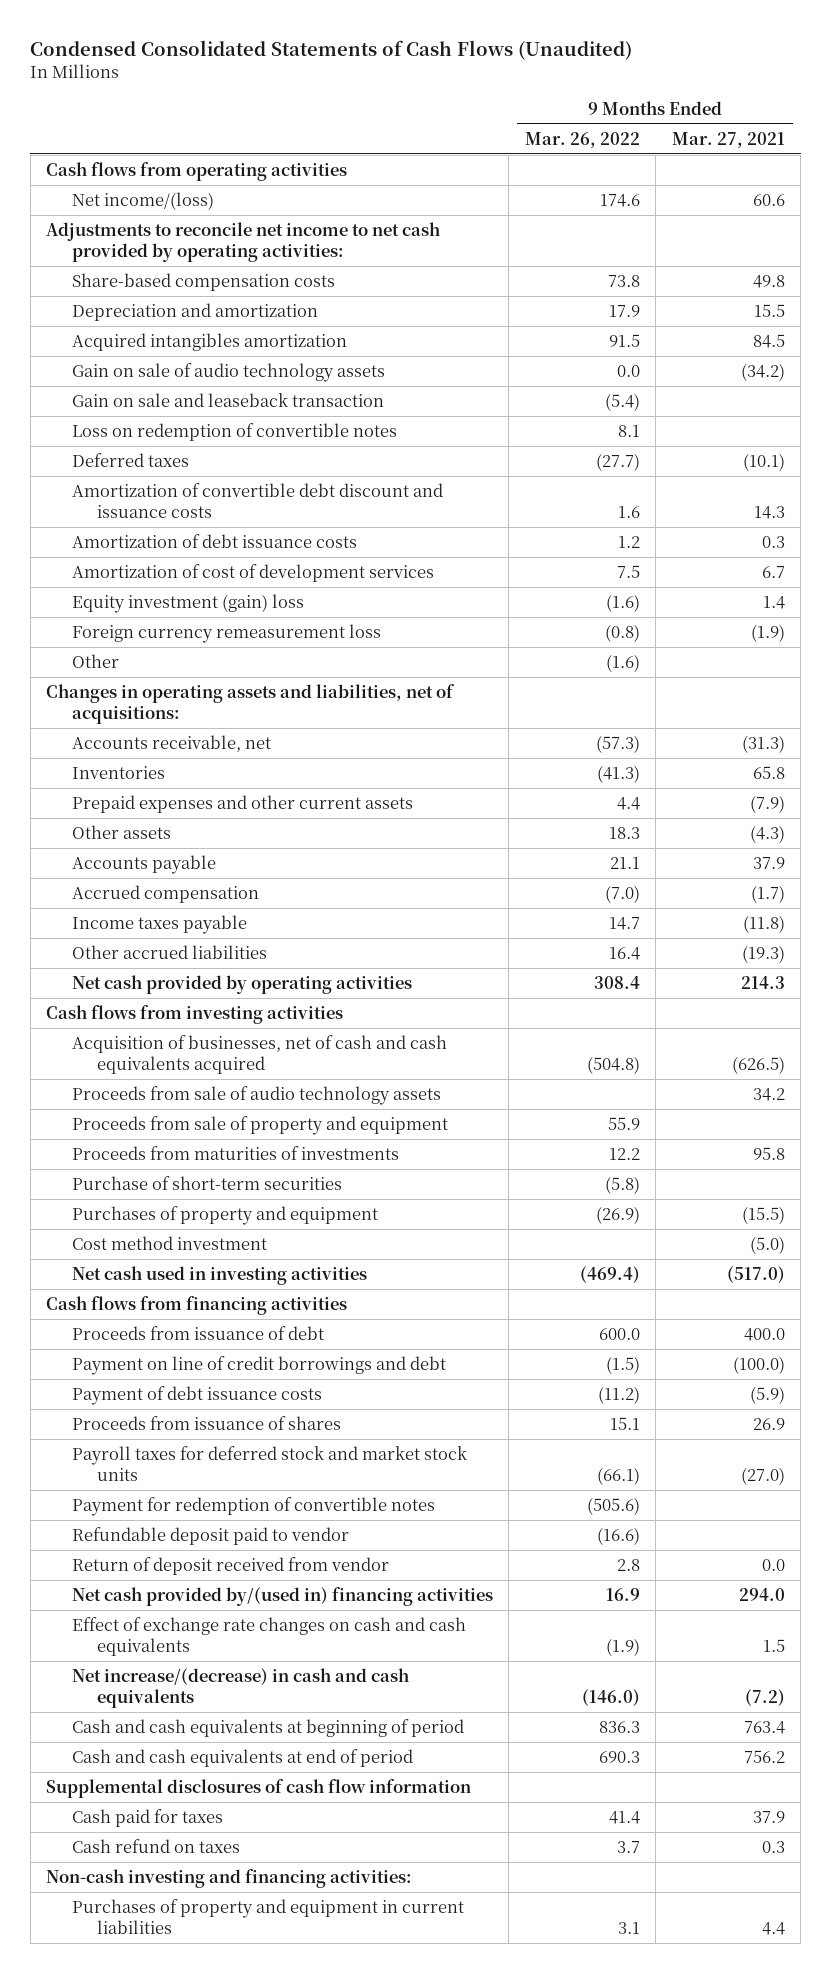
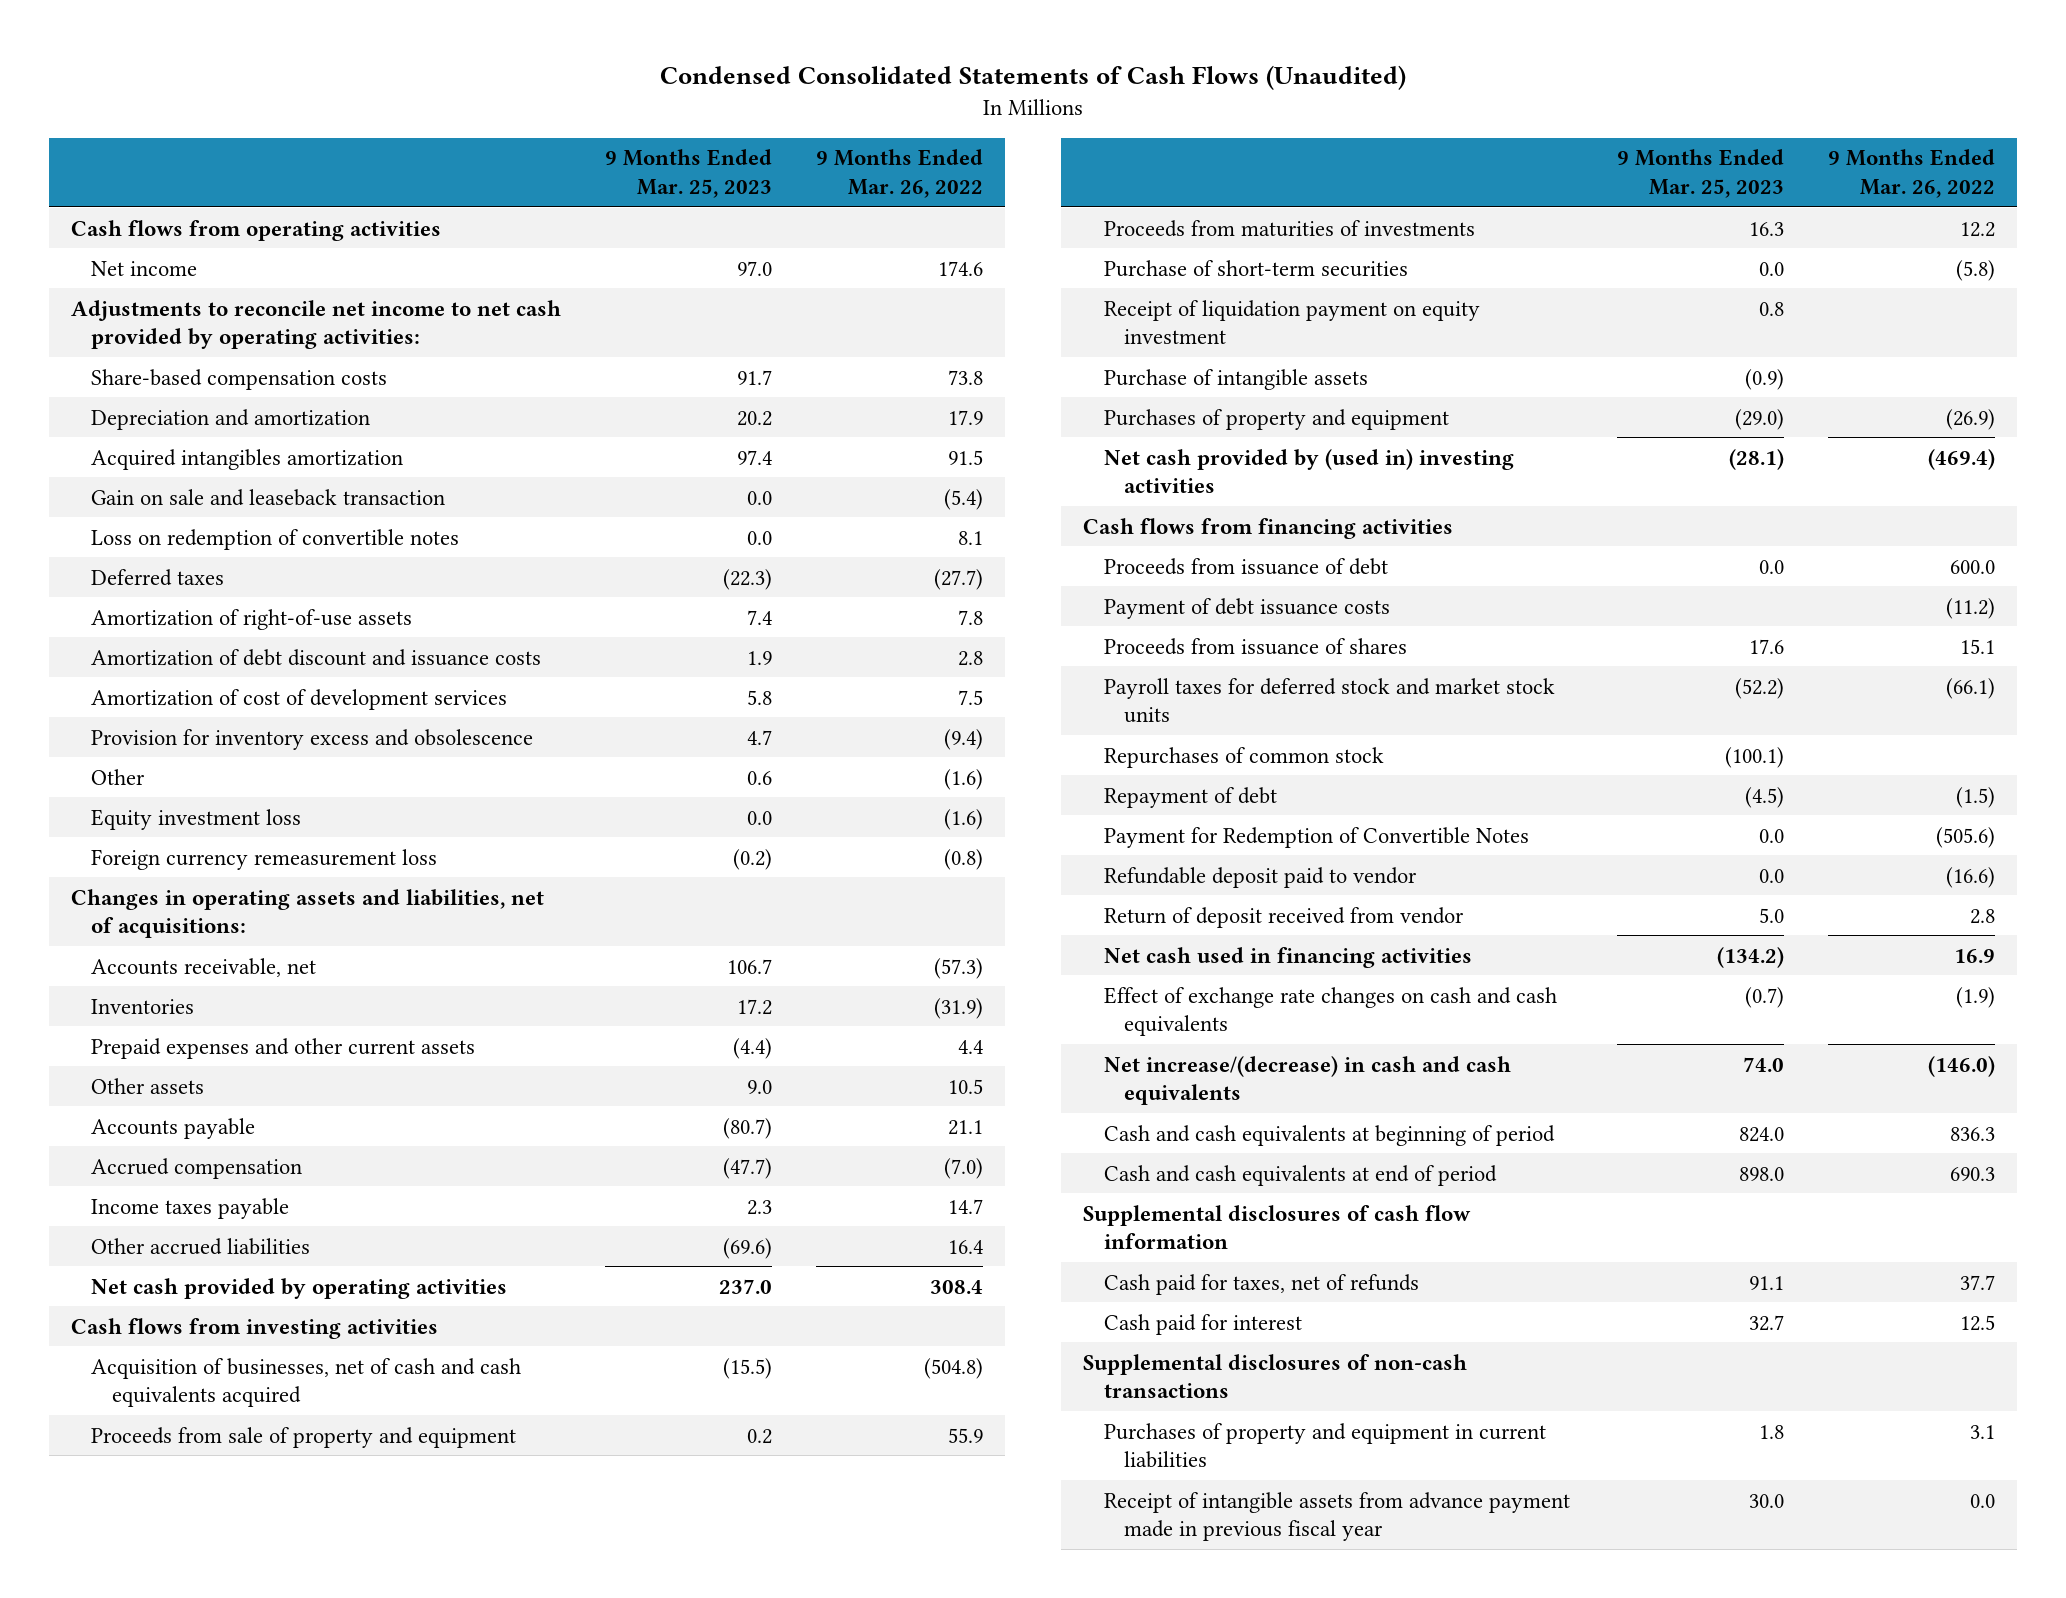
- | 9 Months Ended Mar. 26, 2022 | 9 Months Ended Mar. 27, 2021
+ | 9 Months Ended Mar. 25, 2023 | 9 Months Ended Mar. 26, 2022
- Net income/(loss) | 174.6 | 60.6
+ Net income | 97.0 | 174.6
- Gain on sale of audio technology assets | 0.0 | (34.2)
- Amortization of convertible debt discount and issuance costs | 1.6 | 14.3
- Amortization of debt issuance costs | 1.2 | 0.3
+ Amortization of right-of-use assets | 7.4 | 7.8
+ Amortization of debt discount and issuance costs | 1.9 | 2.8
- Equity investment (gain) loss | (1.6) | 1.4
+ Provision for inventory excess and obsolescence | 4.7 | (9.4)
+ Equity investment loss | 0.0 | (1.6)
moved down: Foreign currency remeasurement loss | (0.2) | (0.8)
- Inventories | (41.3) | 65.8
+ Inventories | 17.2 | (31.9)
- Other assets | 18.3 | (4.3)
+ Other assets | 9.0 | 10.5
- Proceeds from sale of audio technology assets | | 34.2
+ Receipt of liquidation payment on equity investment | 0.8 |
+ Purchase of intangible assets | (0.9) |
- Cost method investment | | (5.0)
- Net cash used in investing activities | (469.4) | (517.0)
+ Net cash provided by (used in) investing activities | (28.1) | (469.4)
- Payment on line of credit borrowings and debt | (1.5) | (100.0)
- Payment for redemption of convertible notes | (505.6) |
+ Repurchases of common stock | (100.1) |
+ Repayment of debt | (4.5) | (1.5)
+ Payment for Redemption of Convertible Notes | 0.0 | (505.6)
- Net cash provided by/(used in) financing activities | 16.9 | 294.0
+ Net cash used in financing activities | (134.2) | 16.9
- Cash paid for taxes | 41.4 | 37.9
- Cash refund on taxes | 3.7 | 0.3
- Non-cash investing and financing activities:
+ Cash paid for taxes, net of refunds | 91.1 | 37.7
+ Cash paid for interest | 32.7 | 12.5
+ Supplemental disclosures of non-cash transactions
+ Receipt of intangible assets from advance payment made in previous fiscal year | 30.0 | 0.0

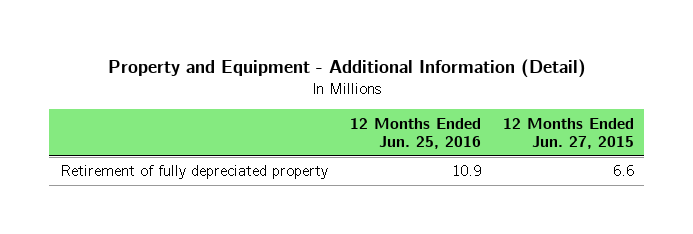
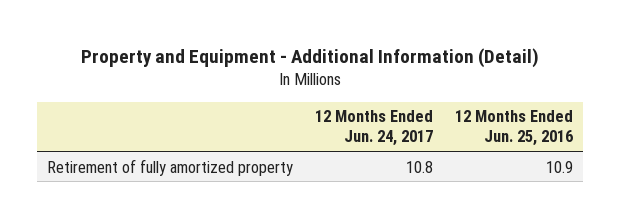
- | 12 Months Ended Jun. 25, 2016 | 12 Months Ended Jun. 27, 2015
+ | 12 Months Ended Jun. 24, 2017 | 12 Months Ended Jun. 25, 2016
- Retirement of fully depreciated property | 10.9 | 6.6
+ Retirement of fully amortized property | 10.8 | 10.9

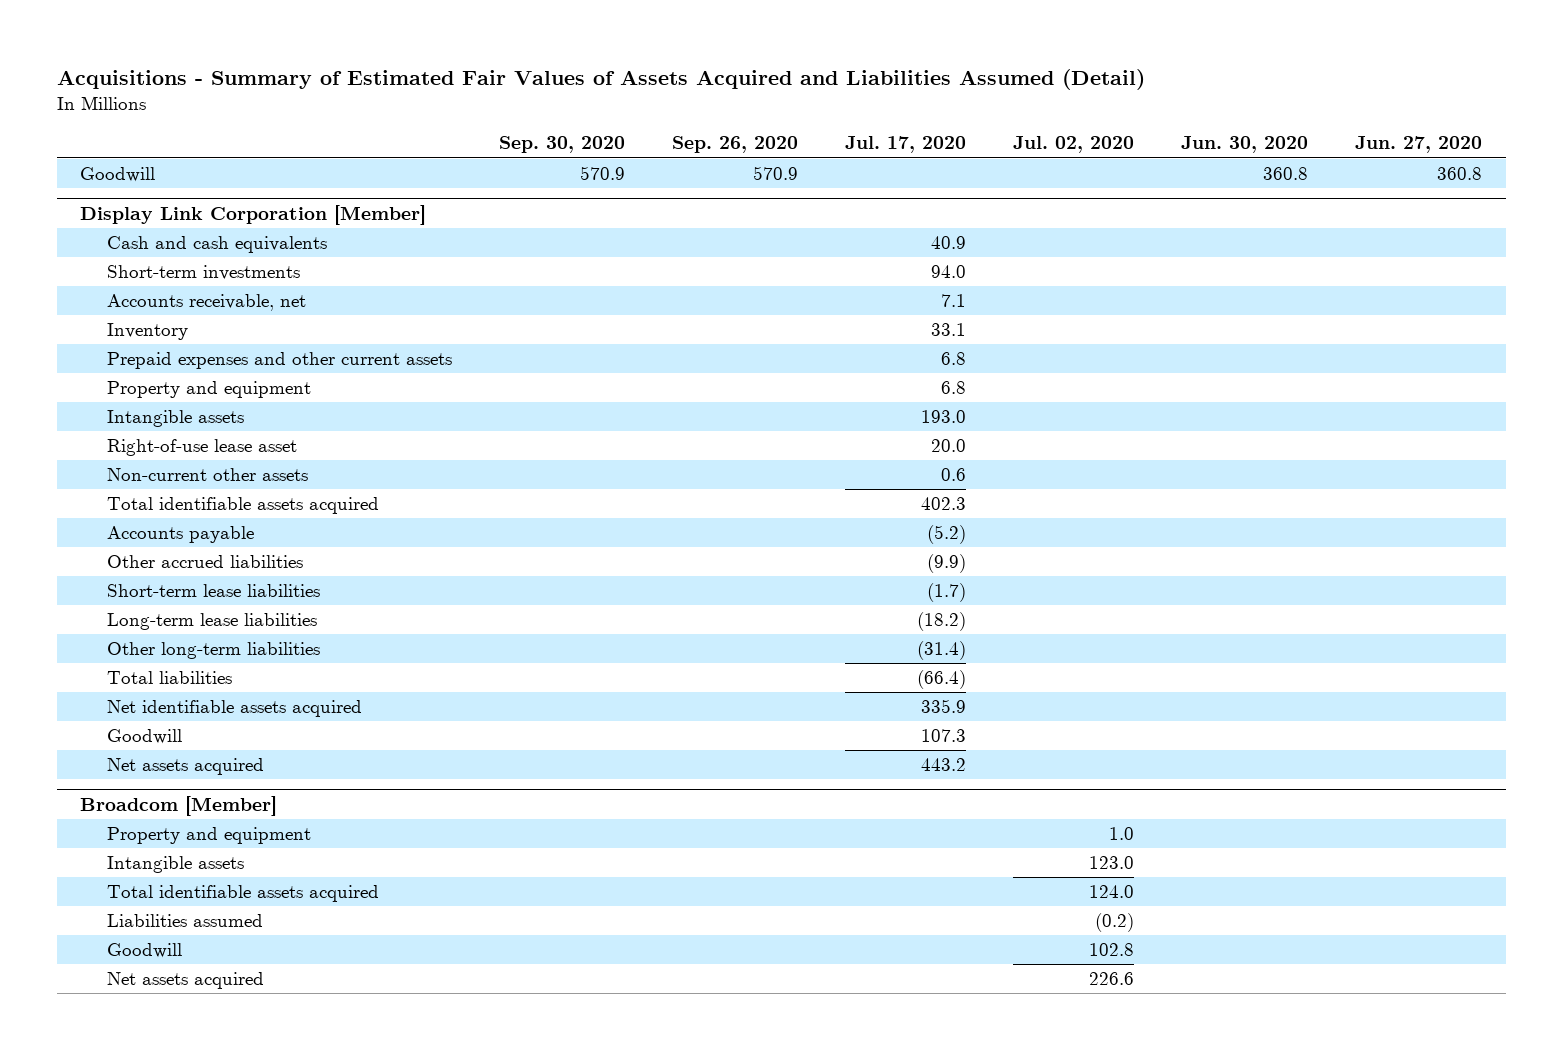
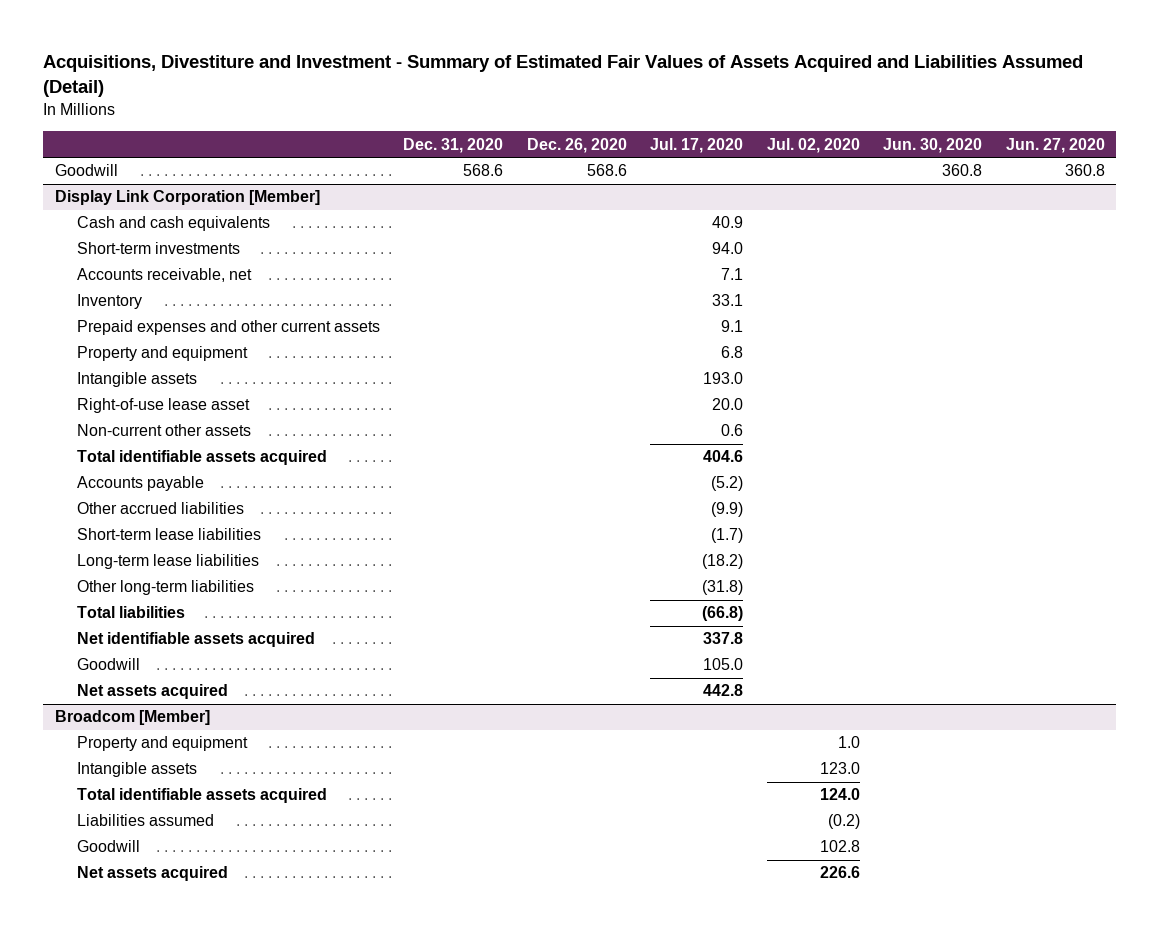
- Acquisitions - Summary of Estimated Fair Values of Assets Acquired and Liabilities Assumed (Detail)
+ Acquisitions, Divestiture and Investment - Summary of Estimated Fair Values of Assets Acquired and Liabilities Assumed (Detail)
- | Sep. 30, 2020 | Sep. 26, 2020 | Jul. 17, 2020 | Jul. 02, 2020 | Jun. 30, 2020 | Jun. 27, 2020
+ | Dec. 31, 2020 | Dec. 26, 2020 | Jul. 17, 2020 | Jul. 02, 2020 | Jun. 30, 2020 | Jun. 27, 2020
@ Display Link Corporation [Member]
- Prepaid expenses and other current assets | | | 6.8 | | |
+ Prepaid expenses and other current assets | | | 9.1 | | |
- Total identifiable assets acquired | | | 402.3 | | |
+ Total identifiable assets acquired | | | 404.6 | | |
- Other long-term liabilities | | | (31.4) | | |
- Total liabilities | | | (66.4) | | |
- Net identifiable assets acquired | | | 335.9 | | |
- Goodwill | | | 107.3 | | |
- Net assets acquired | | | 443.2 | | |
+ Other long-term liabilities | | | (31.8) | | |
+ Total liabilities | | | (66.8) | | |
+ Net identifiable assets acquired | | | 337.8 | | |
+ Goodwill | | | 105.0 | | |
+ Net assets acquired | | | 442.8 | | |

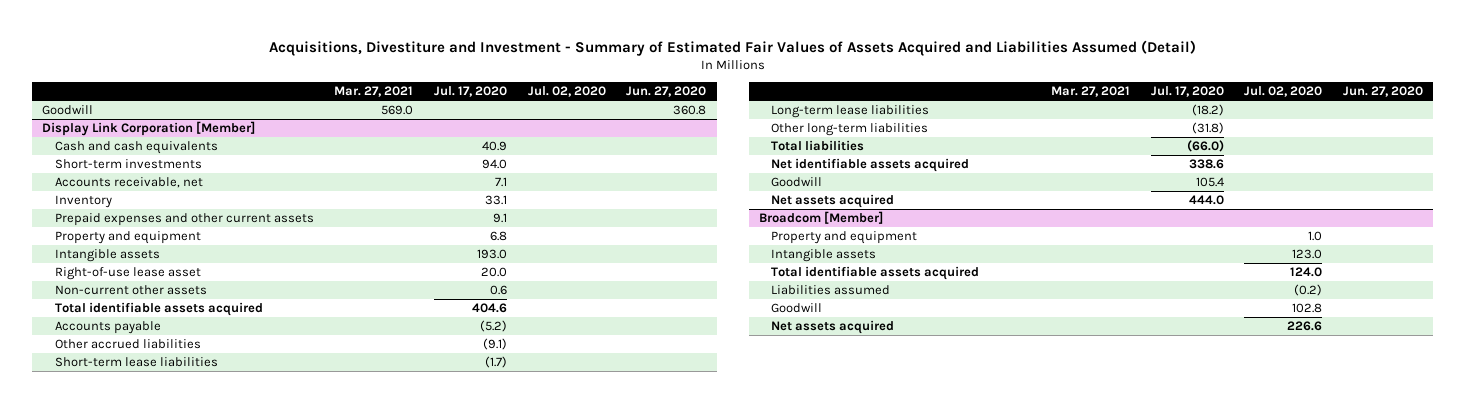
- | Dec. 31, 2020 | Dec. 26, 2020 | Jul. 17, 2020 | Jul. 02, 2020 | Jun. 30, 2020 | Jun. 27, 2020
+ | Mar. 27, 2021 | Jul. 17, 2020 | Jul. 02, 2020 | Jun. 27, 2020
@ Display Link Corporation [Member]
- Other accrued liabilities | | | (9.9) | | |
+ Other accrued liabilities | | (9.1) | |
- Total liabilities | | | (66.8) | | |
- Net identifiable assets acquired | | | 337.8 | | |
- Goodwill | | | 105.0 | | |
- Net assets acquired | | | 442.8 | | |
+ Total liabilities | | (66.0) | |
+ Net identifiable assets acquired | | 338.6 | |
+ Goodwill | | 105.4 | |
+ Net assets acquired | | 444.0 | |

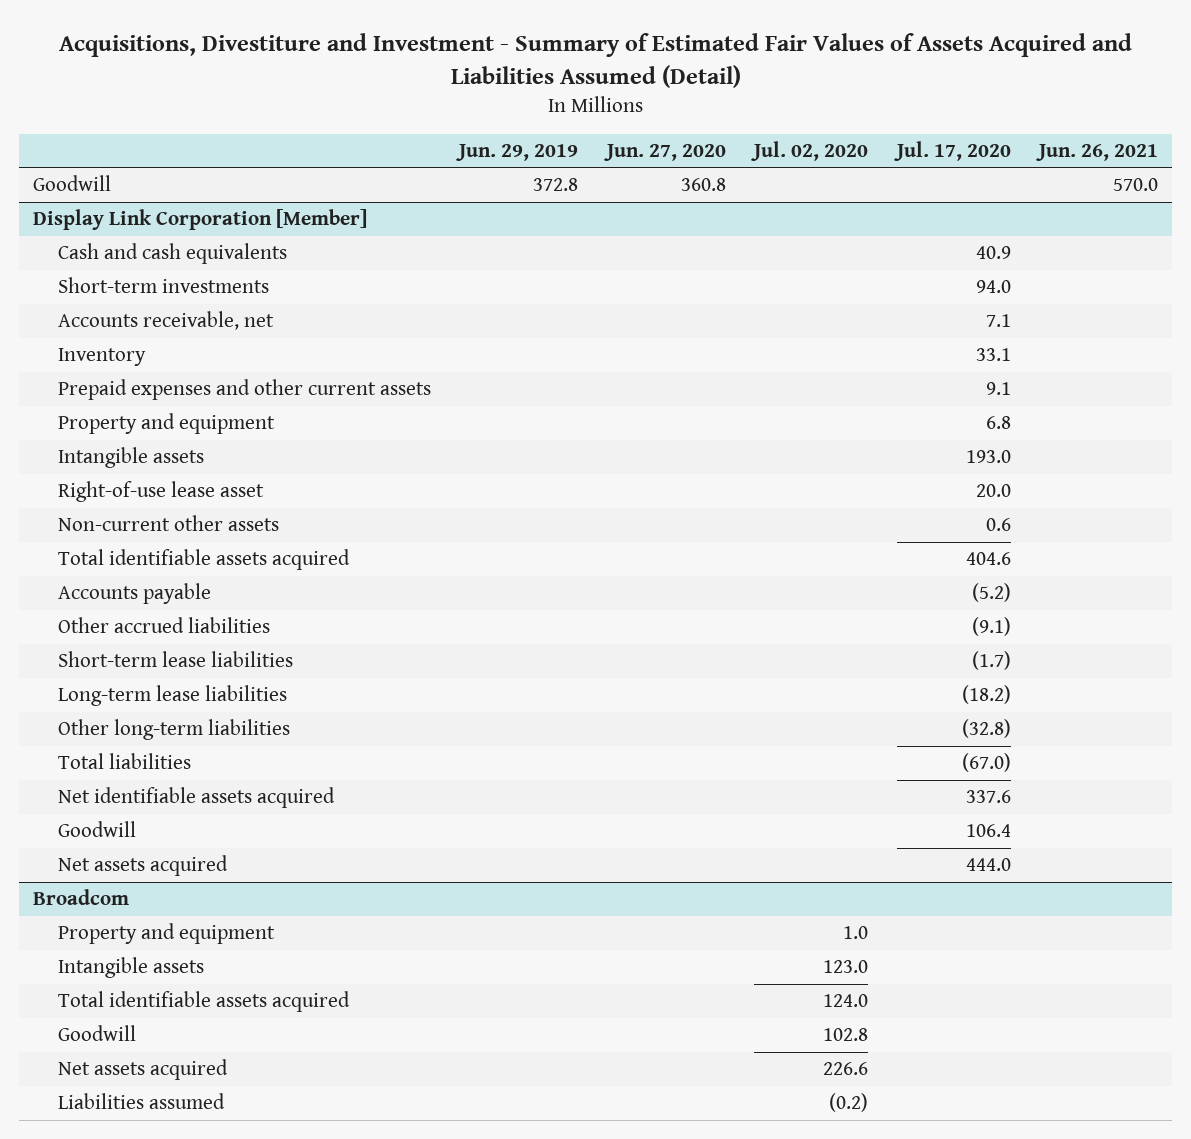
- | Mar. 27, 2021 | Jul. 17, 2020 | Jul. 02, 2020 | Jun. 27, 2020
+ | Jun. 29, 2019 | Jun. 27, 2020 | Jul. 02, 2020 | Jul. 17, 2020 | Jun. 26, 2021
@ Display Link Corporation [Member]
- Other long-term liabilities | | (31.8) | |
- Total liabilities | | (66.0) | |
- Net identifiable assets acquired | | 338.6 | |
- Goodwill | | 105.4 | |
+ Other long-term liabilities | | | | (32.8) |
+ Total liabilities | | | | (67.0) |
+ Net identifiable assets acquired | | | | 337.6 |
+ Goodwill | | | | 106.4 |
- Broadcom [Member]
+ Broadcom
- Liabilities assumed | | | (0.2) |
+ Liabilities assumed | | | (0.2) | |

